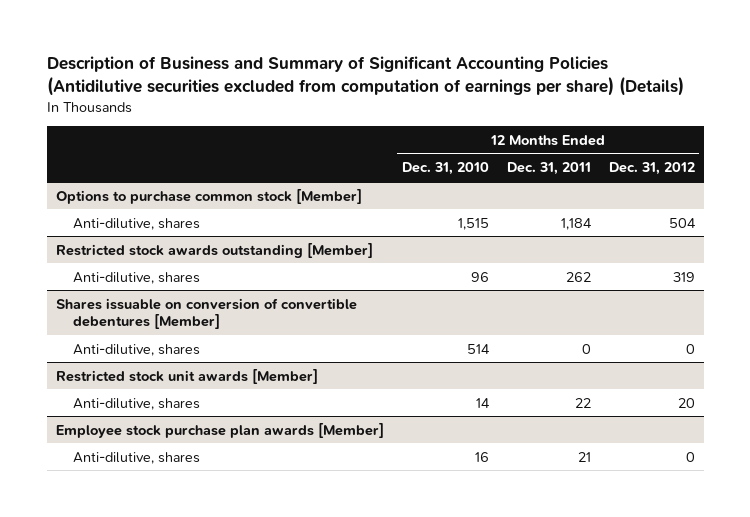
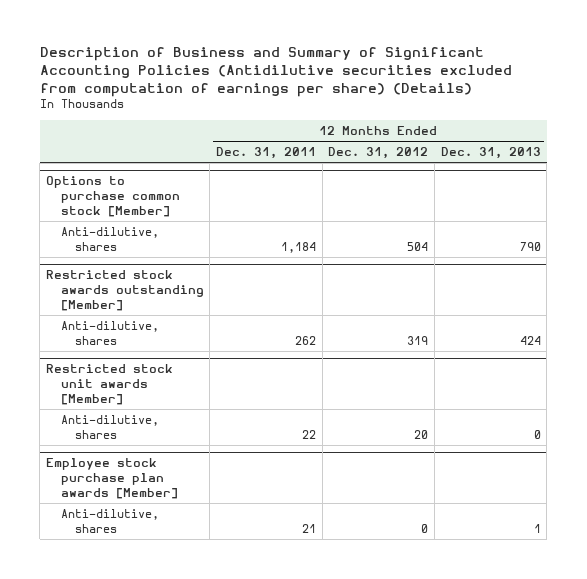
- | 12 Months Ended Dec. 31, 2010 | 12 Months Ended Dec. 31, 2011 | 12 Months Ended Dec. 31, 2012
+ | 12 Months Ended Dec. 31, 2011 | 12 Months Ended Dec. 31, 2012 | 12 Months Ended Dec. 31, 2013
- Shares issuable on conversion of convertible debentures [Member]
- Anti-dilutive, shares | 514 | 0 | 0

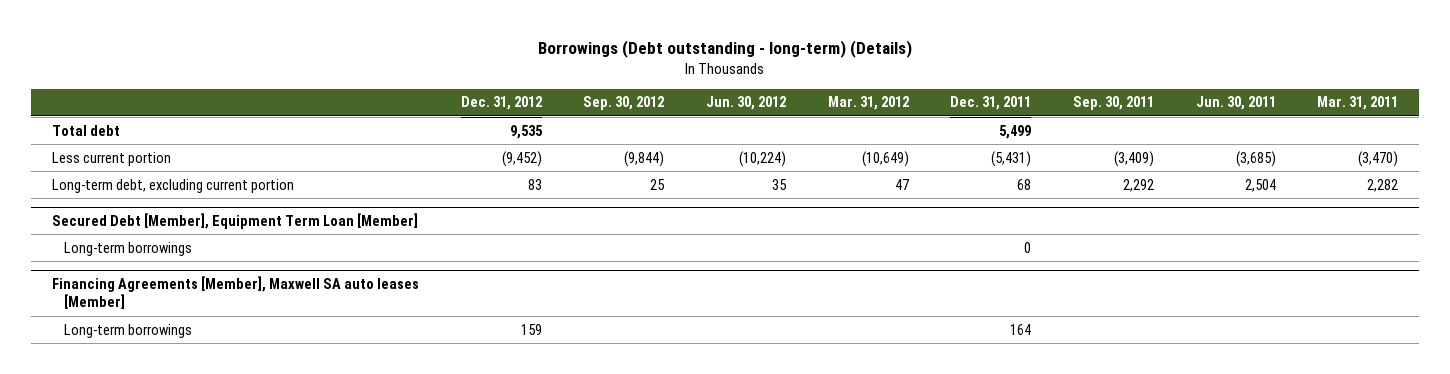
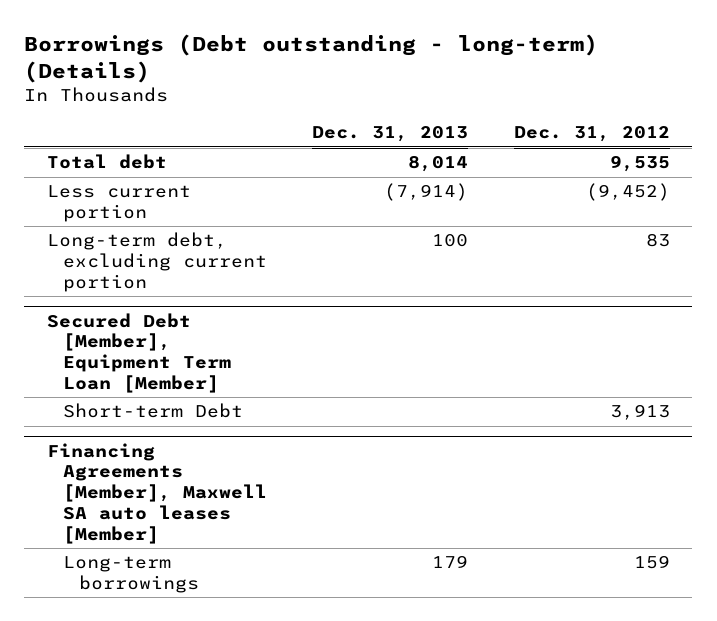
- | Dec. 31, 2012 | Sep. 30, 2012 | Jun. 30, 2012 | Mar. 31, 2012 | Dec. 31, 2011 | Sep. 30, 2011 | Jun. 30, 2011 | Mar. 31, 2011
+ | Dec. 31, 2013 | Dec. 31, 2012
@ Secured Debt [Member], Equipment Term Loan [Member]
- Long-term borrowings | | | | | 0 | | |
+ Short-term Debt | | 3,913

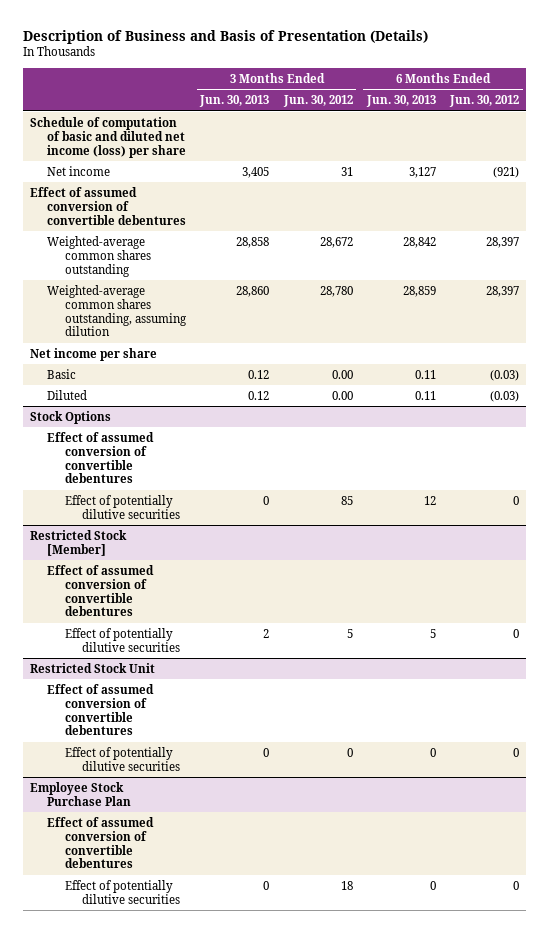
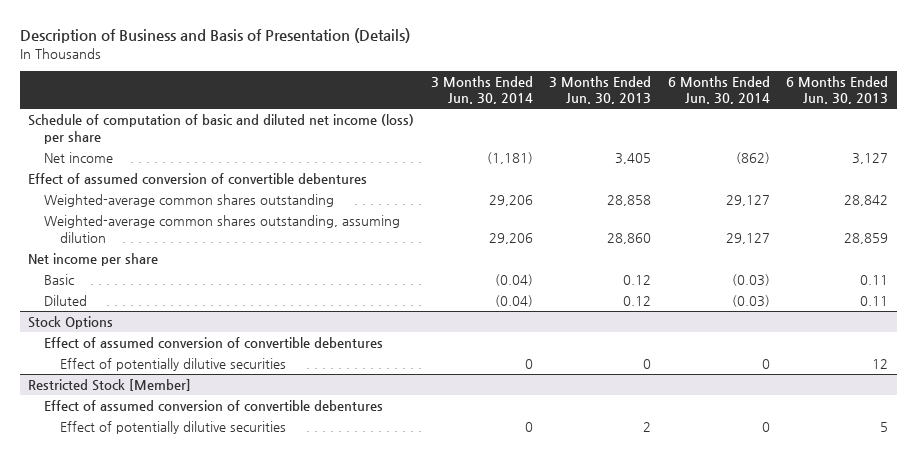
- | 3 Months Ended Jun. 30, 2013 | 3 Months Ended Jun. 30, 2012 | 6 Months Ended Jun. 30, 2013 | 6 Months Ended Jun. 30, 2012
+ | 3 Months Ended Jun. 30, 2014 | 3 Months Ended Jun. 30, 2013 | 6 Months Ended Jun. 30, 2014 | 6 Months Ended Jun. 30, 2013
- Restricted Stock Unit
- Effect of assumed conversion of convertible debentures
- Effect of potentially dilutive securities | 0 | 0 | 0 | 0
- Employee Stock Purchase Plan
- Effect of assumed conversion of convertible debentures
- Effect of potentially dilutive securities | 0 | 18 | 0 | 0

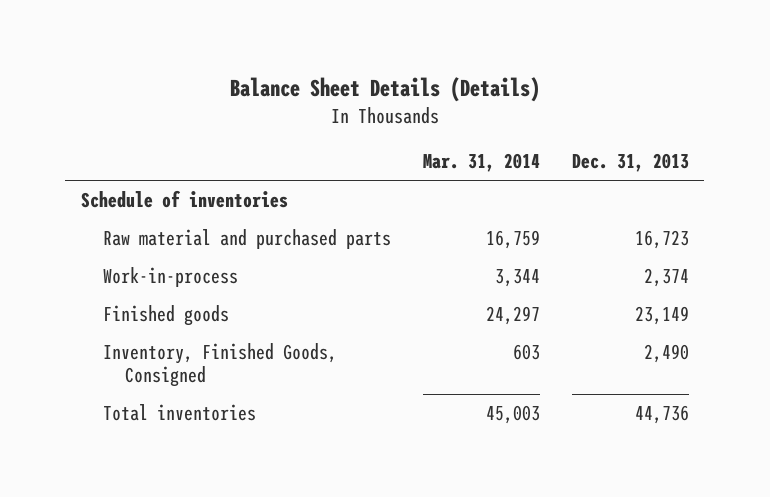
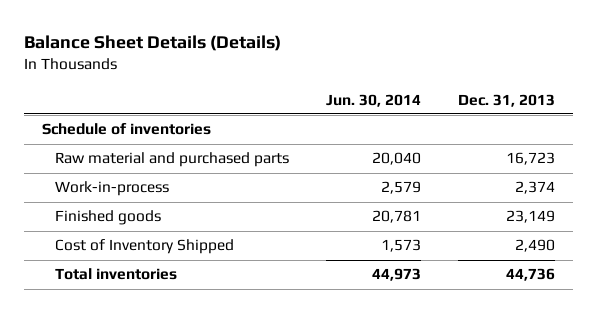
- | Mar. 31, 2014 | Dec. 31, 2013
+ | Jun. 30, 2014 | Dec. 31, 2013
- Inventory, Finished Goods, Consigned | 603 | 2,490
+ Cost of Inventory Shipped | 1,573 | 2,490

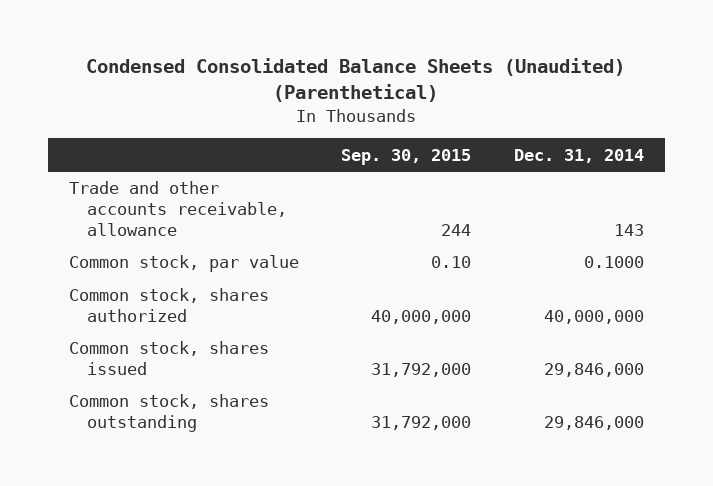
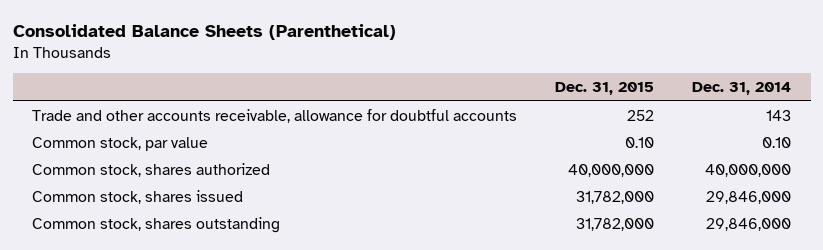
- Condensed Consolidated Balance Sheets (Unaudited) (Parenthetical)
+ Consolidated Balance Sheets (Parenthetical)
- | Sep. 30, 2015 | Dec. 31, 2014
+ | Dec. 31, 2015 | Dec. 31, 2014
- Trade and other accounts receivable, allowance | 244 | 143
- Common stock, par value | 0.10 | 0.1000
+ Trade and other accounts receivable, allowance for doubtful accounts | 252 | 143
+ Common stock, par value | 0.10 | 0.10

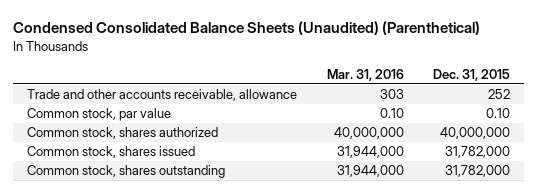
- Consolidated Balance Sheets (Parenthetical)
+ Condensed Consolidated Balance Sheets (Unaudited) (Parenthetical)
- | Dec. 31, 2015 | Dec. 31, 2014
+ | Mar. 31, 2016 | Dec. 31, 2015
- Trade and other accounts receivable, allowance for doubtful accounts | 252 | 143
+ Trade and other accounts receivable, allowance | 303 | 252

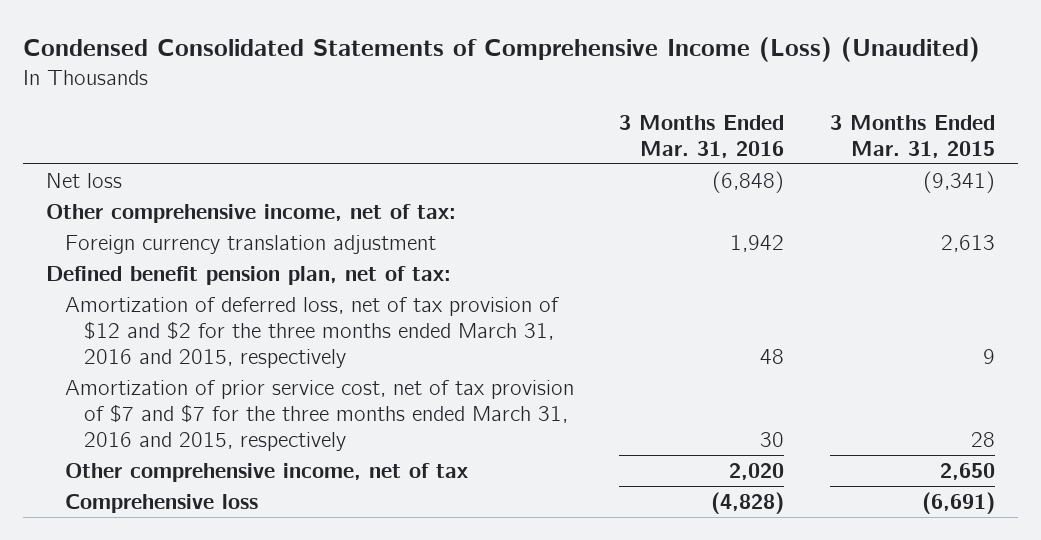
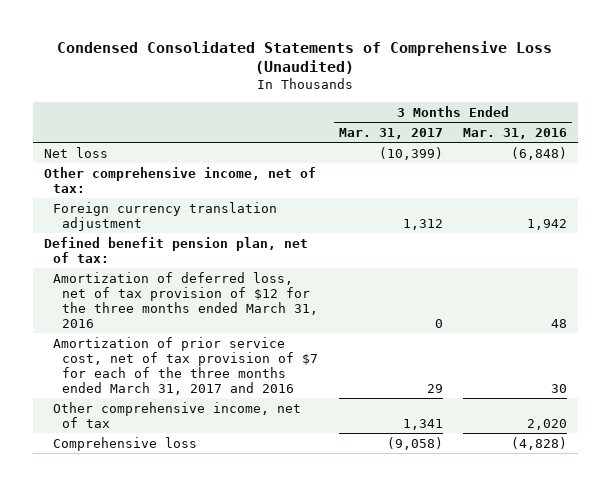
- Condensed Consolidated Statements of Comprehensive Income (Loss) (Unaudited)
+ Condensed Consolidated Statements of Comprehensive Loss (Unaudited)
- | 3 Months Ended Mar. 31, 2016 | 3 Months Ended Mar. 31, 2015
+ | 3 Months Ended Mar. 31, 2017 | 3 Months Ended Mar. 31, 2016
- Amortization of deferred loss, net of tax provision of $12 and $2 for the three months ended March 31, 2016 and 2015, respectively | 48 | 9
- Amortization of prior service cost, net of tax provision of $7 and $7 for the three months ended March 31, 2016 and 2015, respectively | 30 | 28
+ Amortization of deferred loss, net of tax provision of $12 for the three months ended March 31, 2016 | 0 | 48
+ Amortization of prior service cost, net of tax provision of $7 for each of the three months ended March 31, 2017 and 2016 | 29 | 30

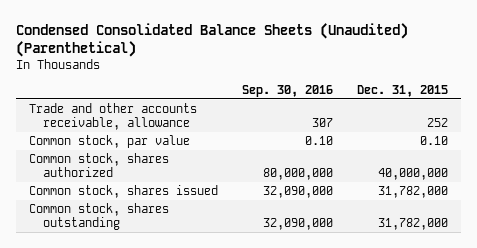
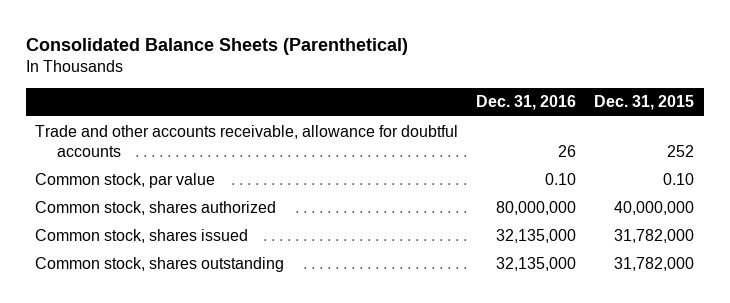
- Condensed Consolidated Balance Sheets (Unaudited) (Parenthetical)
+ Consolidated Balance Sheets (Parenthetical)
- | Sep. 30, 2016 | Dec. 31, 2015
+ | Dec. 31, 2016 | Dec. 31, 2015
- Trade and other accounts receivable, allowance | 307 | 252
+ Trade and other accounts receivable, allowance for doubtful accounts | 26 | 252

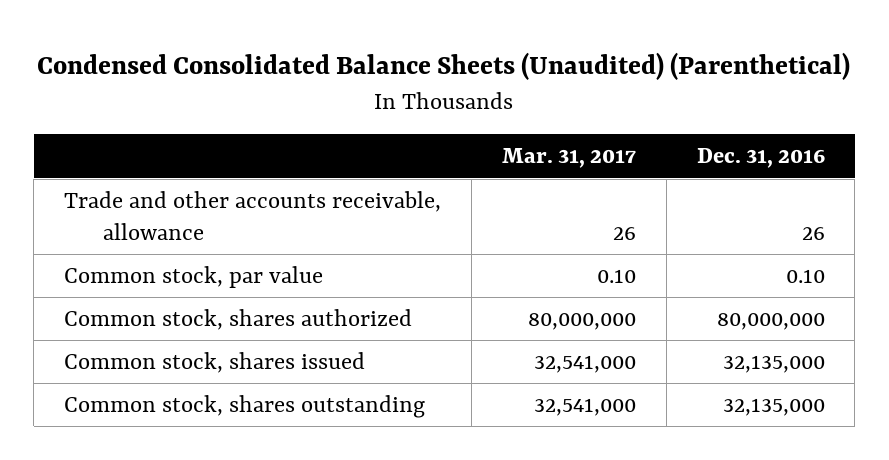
- Consolidated Balance Sheets (Parenthetical)
+ Condensed Consolidated Balance Sheets (Unaudited) (Parenthetical)
- | Dec. 31, 2016 | Dec. 31, 2015
+ | Mar. 31, 2017 | Dec. 31, 2016
- Trade and other accounts receivable, allowance for doubtful accounts | 26 | 252
+ Trade and other accounts receivable, allowance | 26 | 26

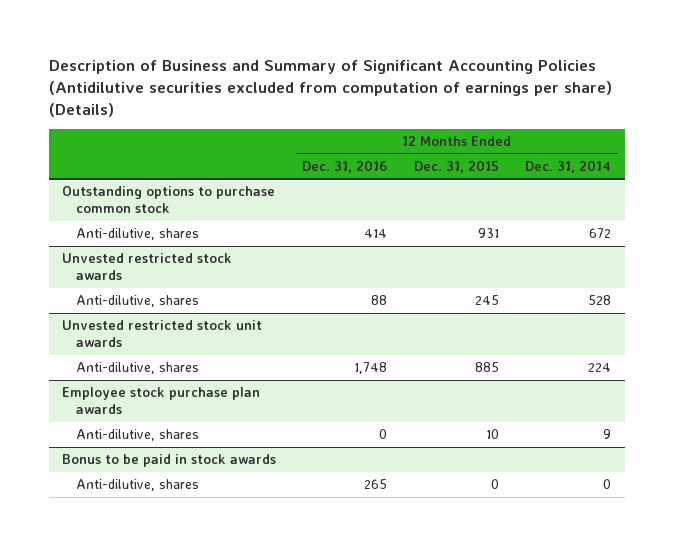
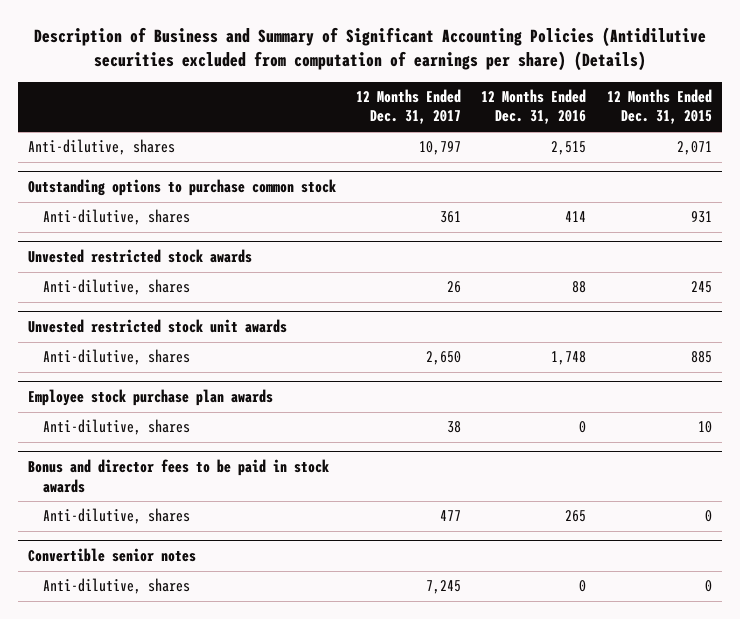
- | 12 Months Ended Dec. 31, 2016 | 12 Months Ended Dec. 31, 2015 | 12 Months Ended Dec. 31, 2014
+ | 12 Months Ended Dec. 31, 2017 | 12 Months Ended Dec. 31, 2016 | 12 Months Ended Dec. 31, 2015
+ Anti-dilutive, shares | 10,797 | 2,515 | 2,071
- Bonus to be paid in stock awards
+ Bonus and director fees to be paid in stock awards
+ Convertible senior notes
+ Anti-dilutive, shares | 7,245 | 0 | 0

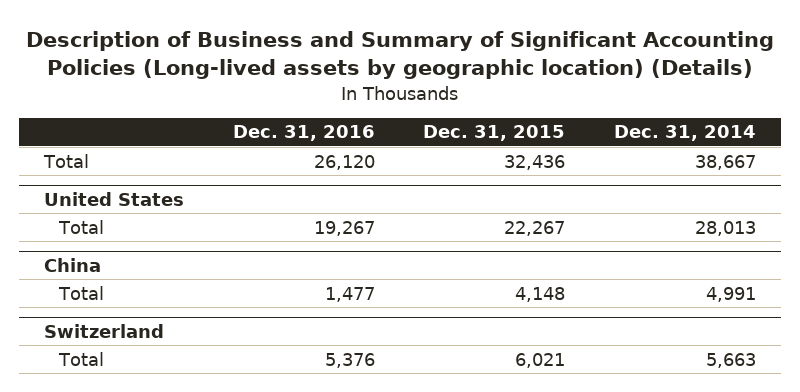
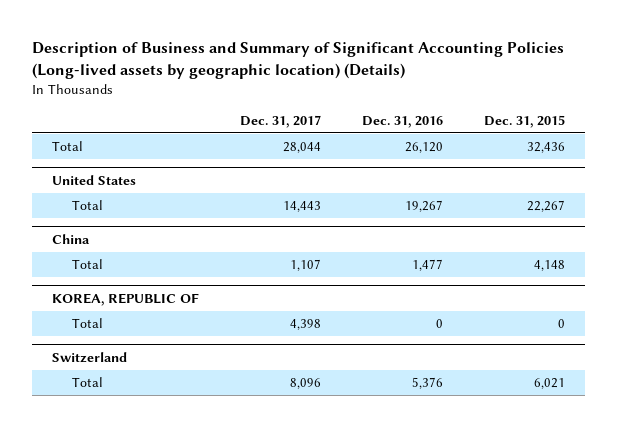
- | Dec. 31, 2016 | Dec. 31, 2015 | Dec. 31, 2014
+ | Dec. 31, 2017 | Dec. 31, 2016 | Dec. 31, 2015
+ KOREA, REPUBLIC OF
+ Total | 4,398 | 0 | 0

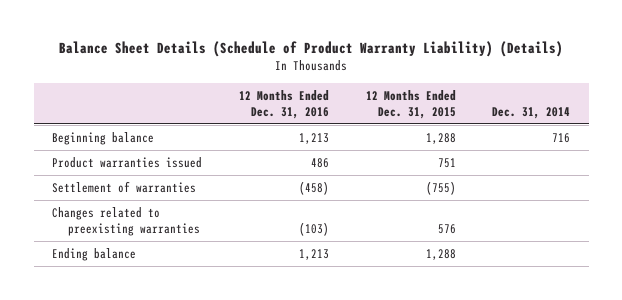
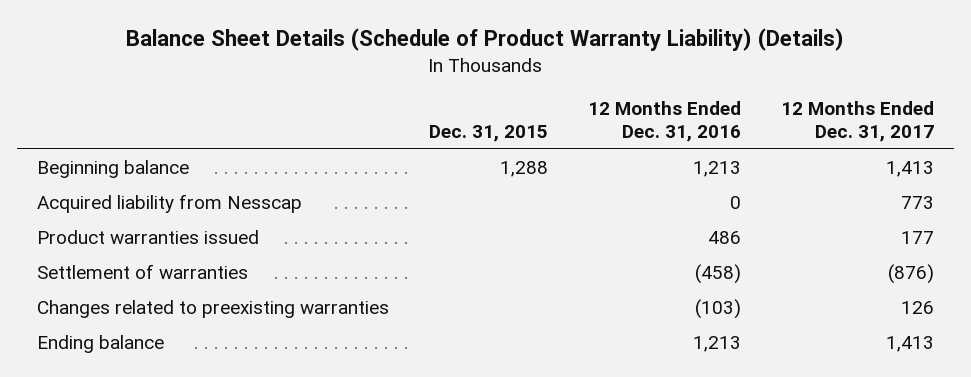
- | 12 Months Ended Dec. 31, 2016 | 12 Months Ended Dec. 31, 2015 | Dec. 31, 2014
+ | Dec. 31, 2015 | 12 Months Ended Dec. 31, 2016 | 12 Months Ended Dec. 31, 2017
+ Acquired liability from Nesscap | | 0 | 773

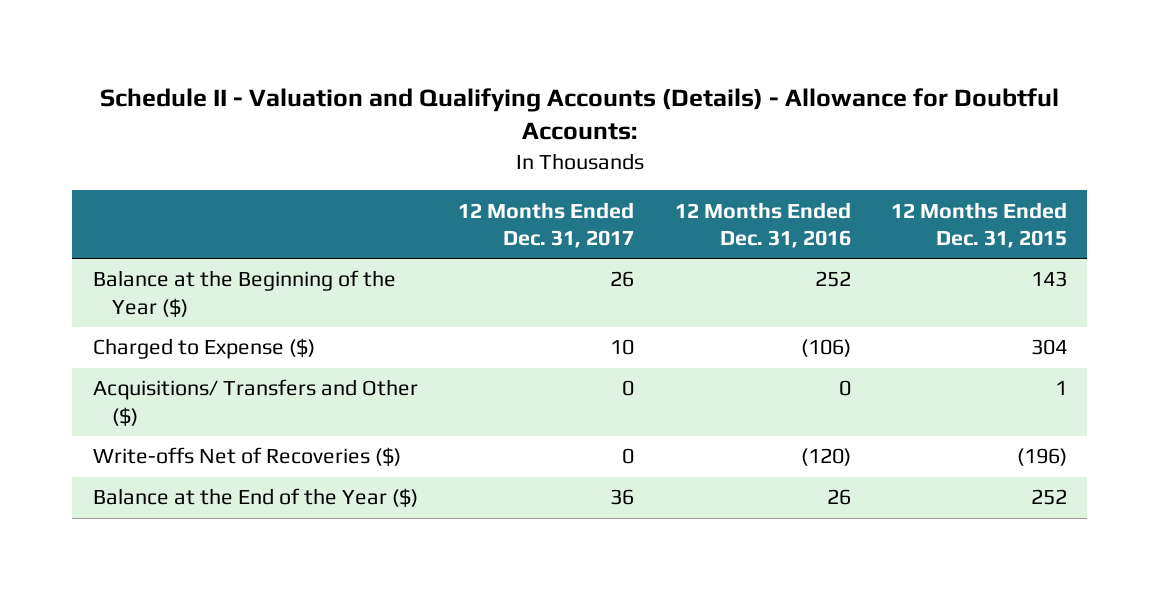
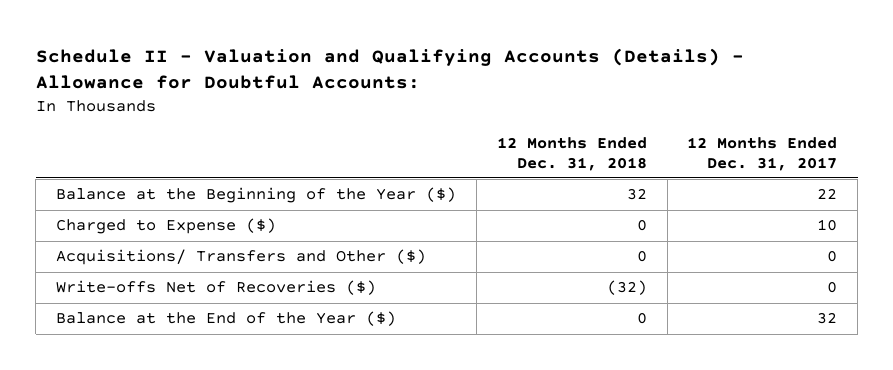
- | 12 Months Ended Dec. 31, 2017 | 12 Months Ended Dec. 31, 2016 | 12 Months Ended Dec. 31, 2015
+ | 12 Months Ended Dec. 31, 2018 | 12 Months Ended Dec. 31, 2017
- Balance at the Beginning of the Year ($) | 26 | 252 | 143
+ Balance at the Beginning of the Year ($) | 32 | 22
- Balance at the End of the Year ($) | 36 | 26 | 252
+ Balance at the End of the Year ($) | 0 | 32

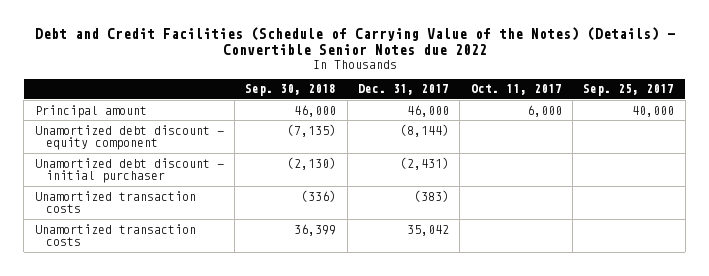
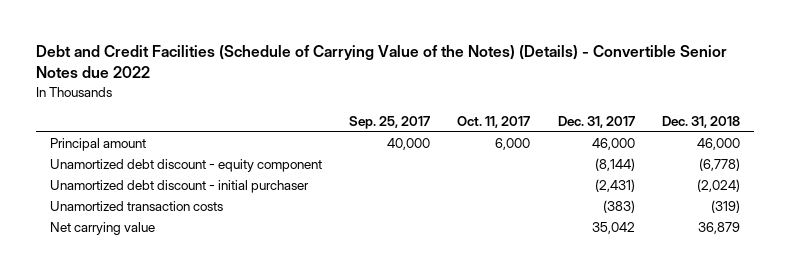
- | Sep. 30, 2018 | Dec. 31, 2017 | Oct. 11, 2017 | Sep. 25, 2017
+ | Sep. 25, 2017 | Oct. 11, 2017 | Dec. 31, 2017 | Dec. 31, 2018
- Unamortized transaction costs | 36,399 | 35,042 | |
+ Net carrying value | | | 35,042 | 36,879

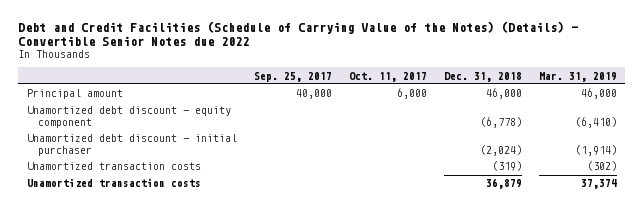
- | Sep. 25, 2017 | Oct. 11, 2017 | Dec. 31, 2017 | Dec. 31, 2018
+ | Sep. 25, 2017 | Oct. 11, 2017 | Dec. 31, 2018 | Mar. 31, 2019
- Net carrying value | | | 35,042 | 36,879
+ Unamortized transaction costs | | | 36,879 | 37,374

